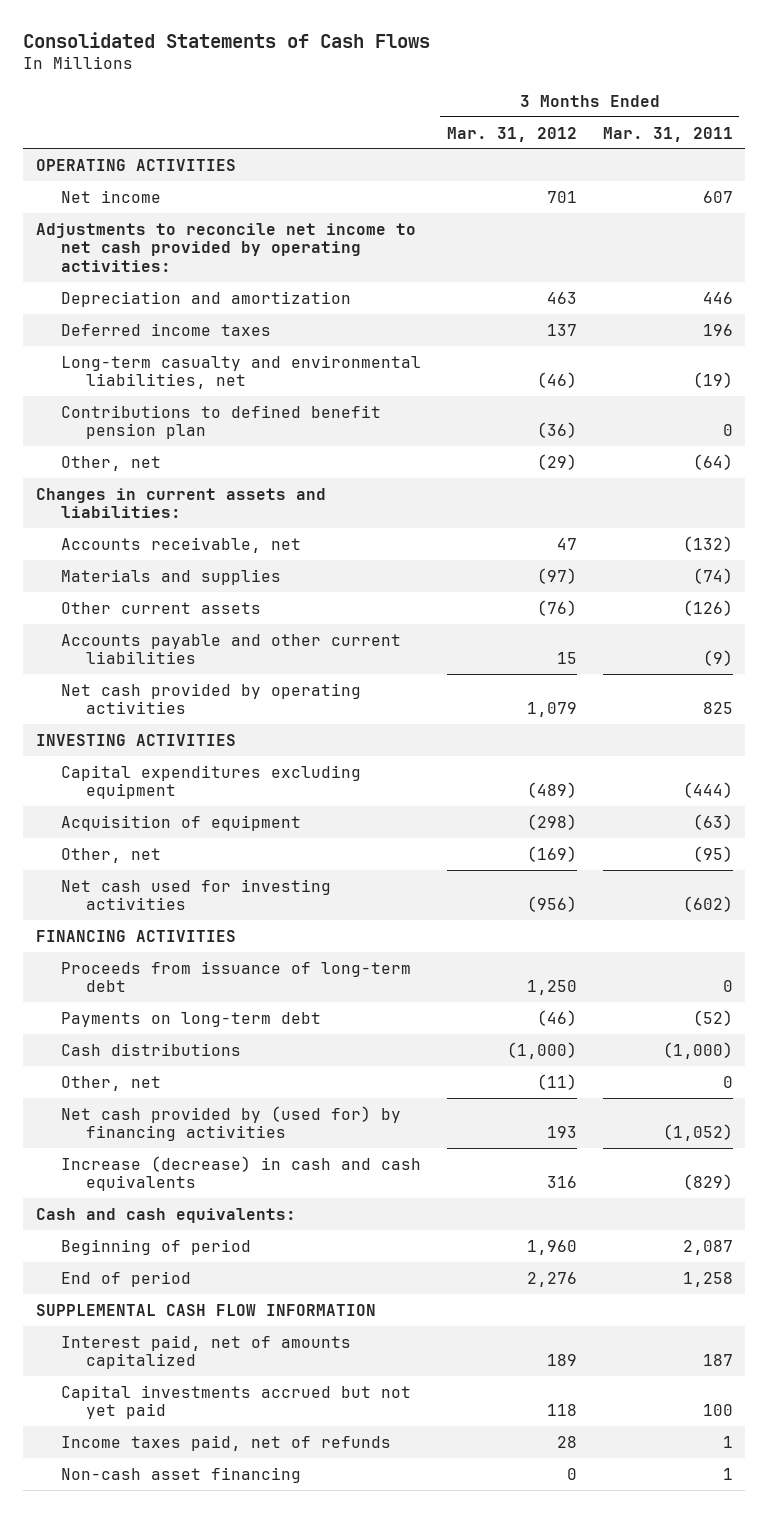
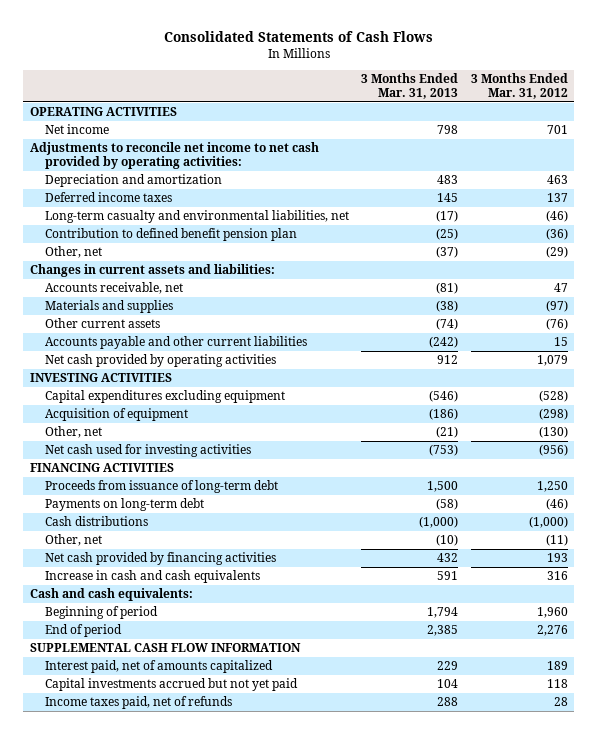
- | 3 Months Ended Mar. 31, 2012 | 3 Months Ended Mar. 31, 2011
+ | 3 Months Ended Mar. 31, 2013 | 3 Months Ended Mar. 31, 2012
- Contributions to defined benefit pension plan | (36) | 0
+ Contribution to defined benefit pension plan | (25) | (36)
- Capital expenditures excluding equipment | (489) | (444)
+ Capital expenditures excluding equipment | (546) | (528)
- Other, net | (169) | (95)
+ Other, net | (21) | (130)
- Net cash provided by (used for) by financing activities | 193 | (1,052)
- Increase (decrease) in cash and cash equivalents | 316 | (829)
+ Net cash provided by financing activities | 432 | 193
+ Increase in cash and cash equivalents | 591 | 316
- Non-cash asset financing | 0 | 1

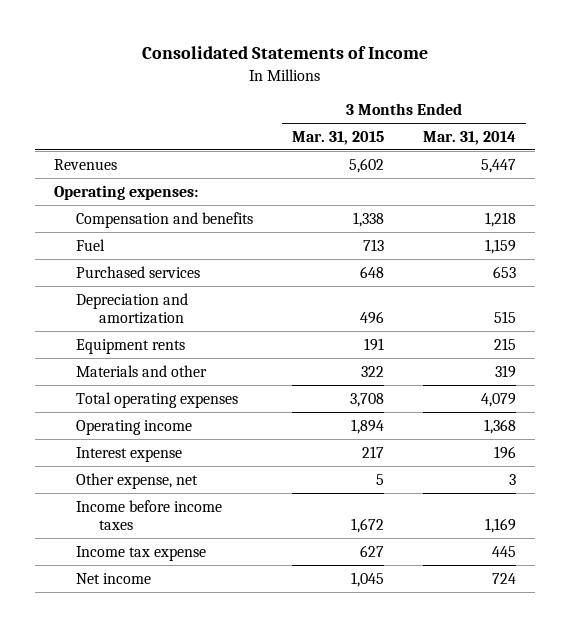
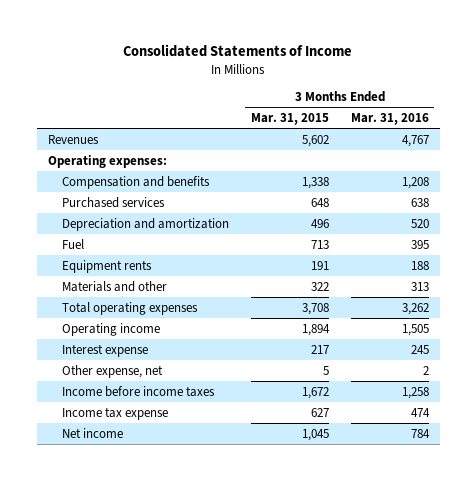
- | 3 Months Ended Mar. 31, 2015 | 3 Months Ended Mar. 31, 2014
+ | 3 Months Ended Mar. 31, 2015 | 3 Months Ended Mar. 31, 2016
moved down: Fuel | 713 | 395

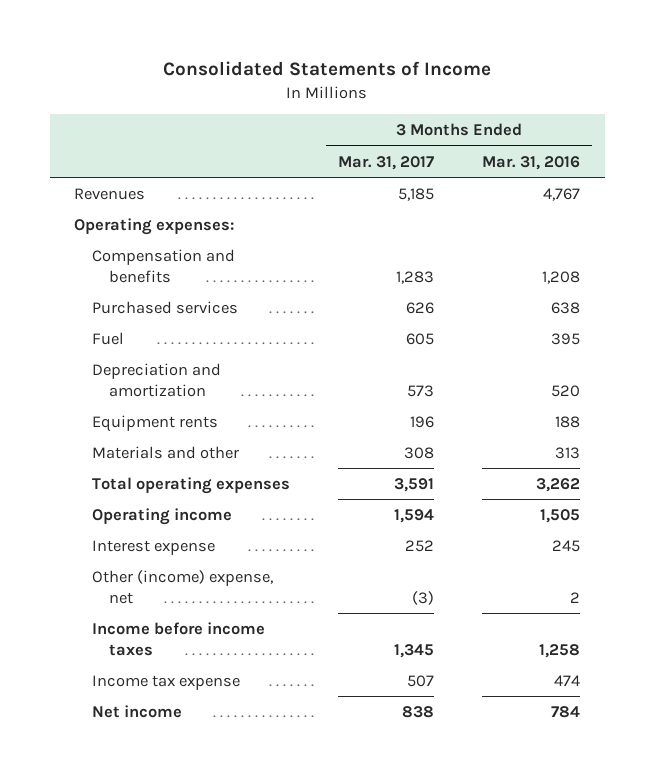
- | 3 Months Ended Mar. 31, 2015 | 3 Months Ended Mar. 31, 2016
+ | 3 Months Ended Mar. 31, 2017 | 3 Months Ended Mar. 31, 2016
moved down: Depreciation and amortization | 573 | 520
- Other expense, net | 5 | 2
+ Other (income) expense, net | (3) | 2

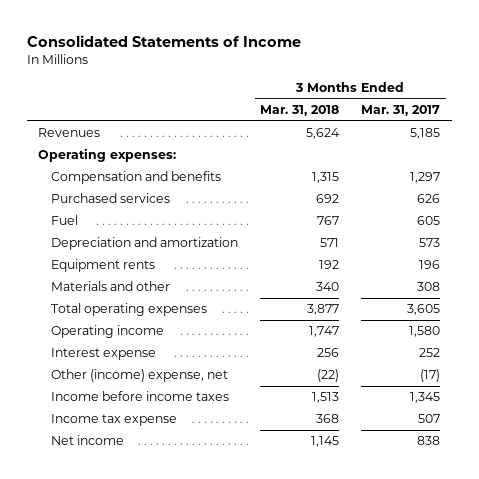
- | 3 Months Ended Mar. 31, 2017 | 3 Months Ended Mar. 31, 2016
+ | 3 Months Ended Mar. 31, 2018 | 3 Months Ended Mar. 31, 2017
- Compensation and benefits | 1,283 | 1,208
+ Compensation and benefits | 1,315 | 1,297
- Total operating expenses | 3,591 | 3,262
- Operating income | 1,594 | 1,505
+ Total operating expenses | 3,877 | 3,605
+ Operating income | 1,747 | 1,580
- Other (income) expense, net | (3) | 2
+ Other (income) expense, net | (22) | (17)

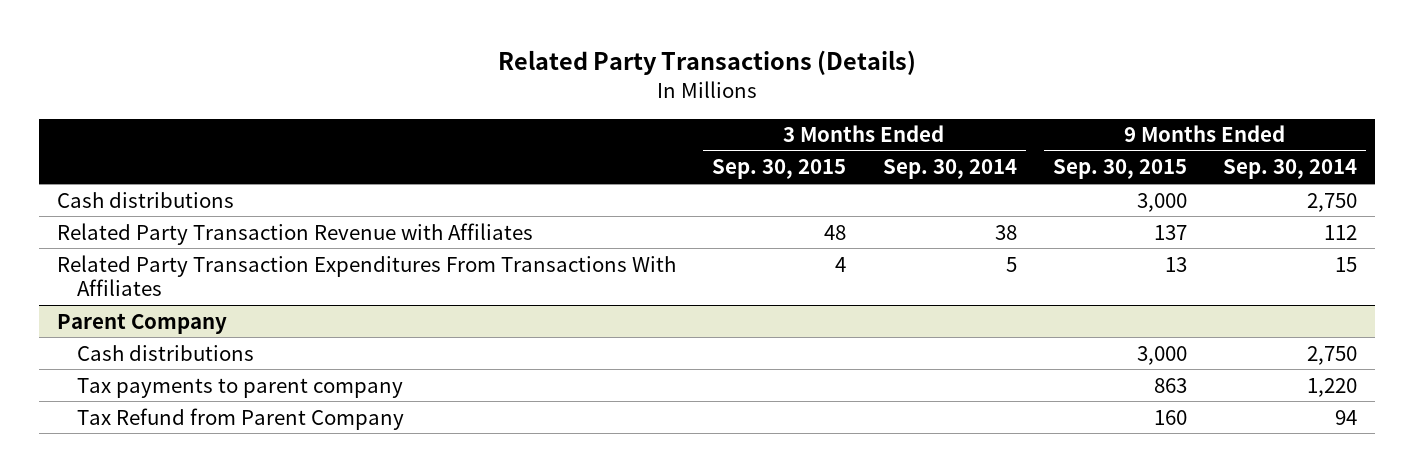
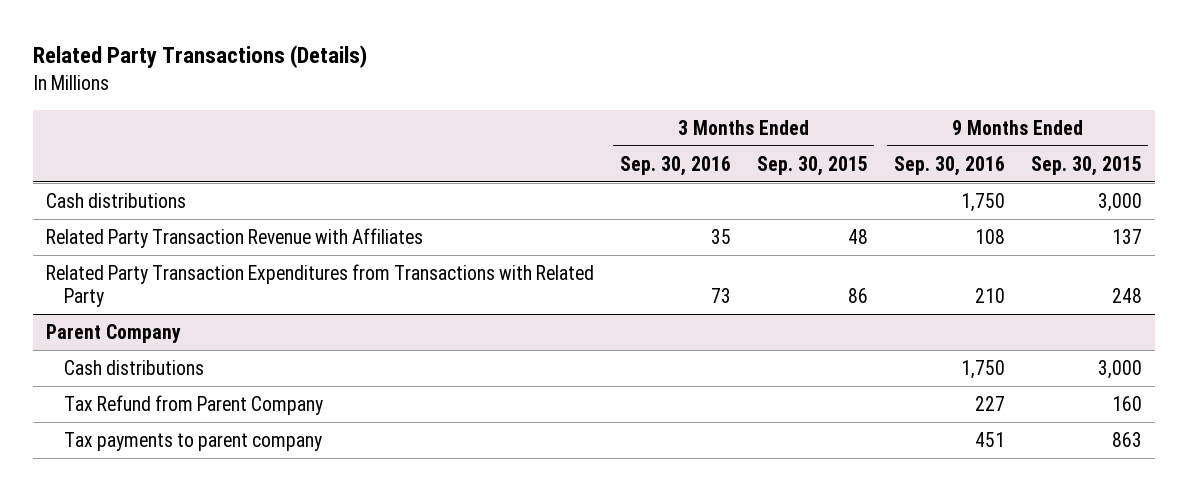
- | 3 Months Ended Sep. 30, 2015 | 3 Months Ended Sep. 30, 2014 | 9 Months Ended Sep. 30, 2015 | 9 Months Ended Sep. 30, 2014
+ | 3 Months Ended Sep. 30, 2016 | 3 Months Ended Sep. 30, 2015 | 9 Months Ended Sep. 30, 2016 | 9 Months Ended Sep. 30, 2015
- Related Party Transaction Expenditures From Transactions With Affiliates | 4 | 5 | 13 | 15
+ Related Party Transaction Expenditures from Transactions with Related Party | 73 | 86 | 210 | 248
@ Parent Company
moved down: Tax payments to parent company | | | 451 | 863

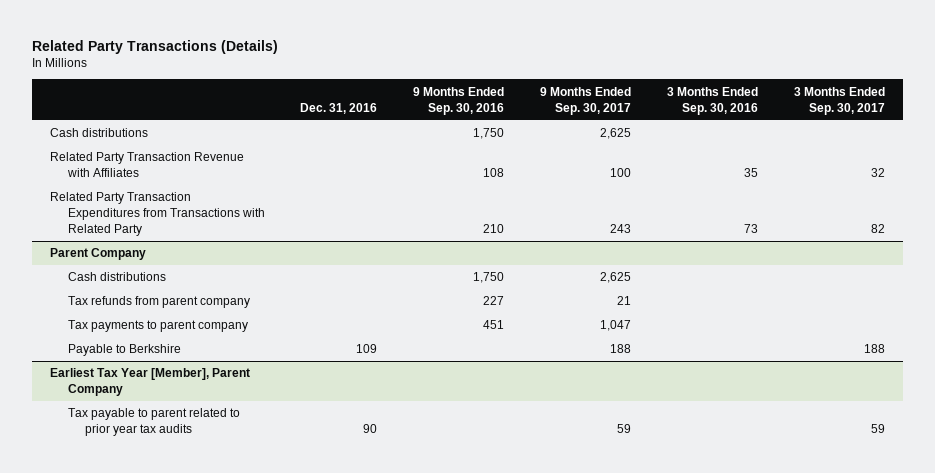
- | 3 Months Ended Sep. 30, 2016 | 3 Months Ended Sep. 30, 2015 | 9 Months Ended Sep. 30, 2016 | 9 Months Ended Sep. 30, 2015
+ | Dec. 31, 2016 | 9 Months Ended Sep. 30, 2016 | 9 Months Ended Sep. 30, 2017 | 3 Months Ended Sep. 30, 2016 | 3 Months Ended Sep. 30, 2017
@ Parent Company
- Tax Refund from Parent Company | | | 227 | 160
+ Tax refunds from parent company | | 227 | 21 | |
+ Payable to Berkshire | 109 | | 188 | | 188
+ Earliest Tax Year [Member], Parent Company
+ Tax payable to parent related to prior year tax audits | 90 | | 59 | | 59

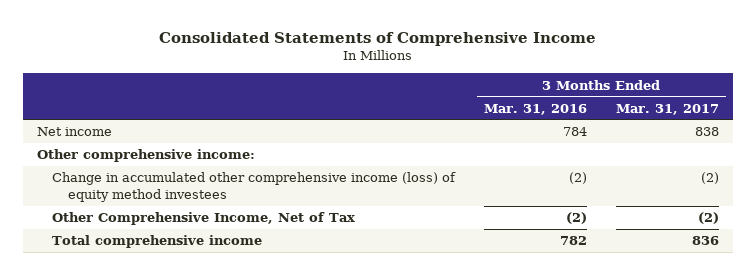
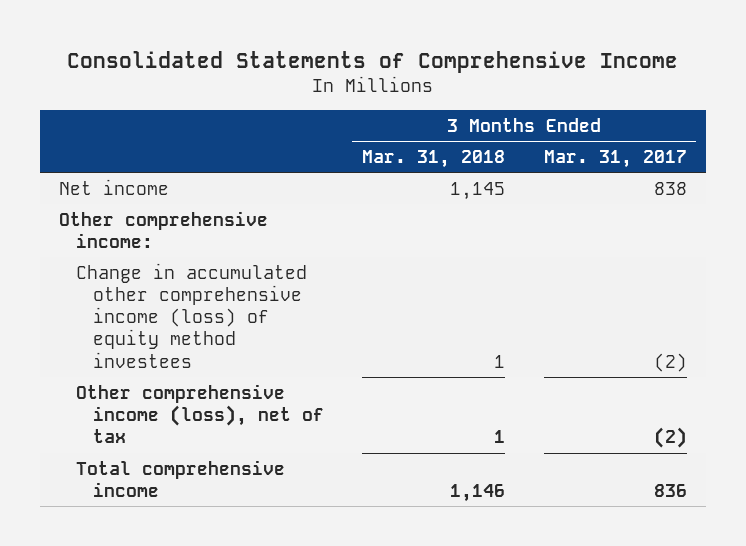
- | 3 Months Ended Mar. 31, 2016 | 3 Months Ended Mar. 31, 2017
+ | 3 Months Ended Mar. 31, 2018 | 3 Months Ended Mar. 31, 2017
- Other Comprehensive Income, Net of Tax | (2) | (2)
+ Other comprehensive income (loss), net of tax | 1 | (2)

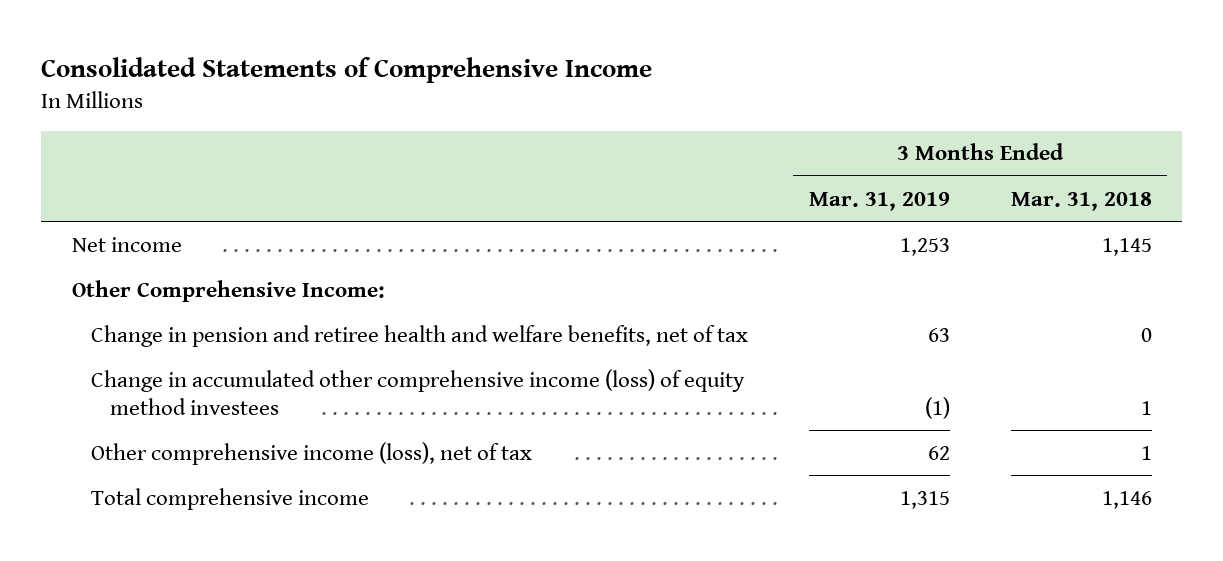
- | 3 Months Ended Mar. 31, 2018 | 3 Months Ended Mar. 31, 2017
+ | 3 Months Ended Mar. 31, 2019 | 3 Months Ended Mar. 31, 2018
- Other comprehensive income:
+ Other Comprehensive Income:
+ Change in pension and retiree health and welfare benefits, net of tax | 63 | 0

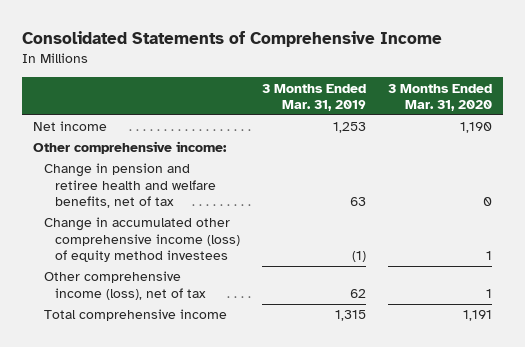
- | 3 Months Ended Mar. 31, 2019 | 3 Months Ended Mar. 31, 2018
+ | 3 Months Ended Mar. 31, 2019 | 3 Months Ended Mar. 31, 2020
- Other Comprehensive Income:
+ Other comprehensive income:

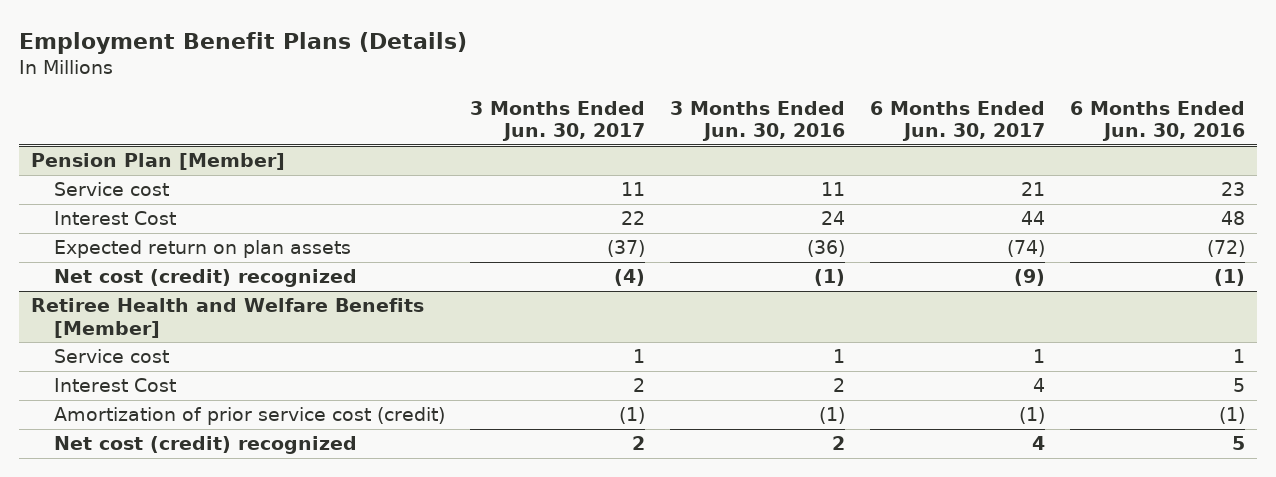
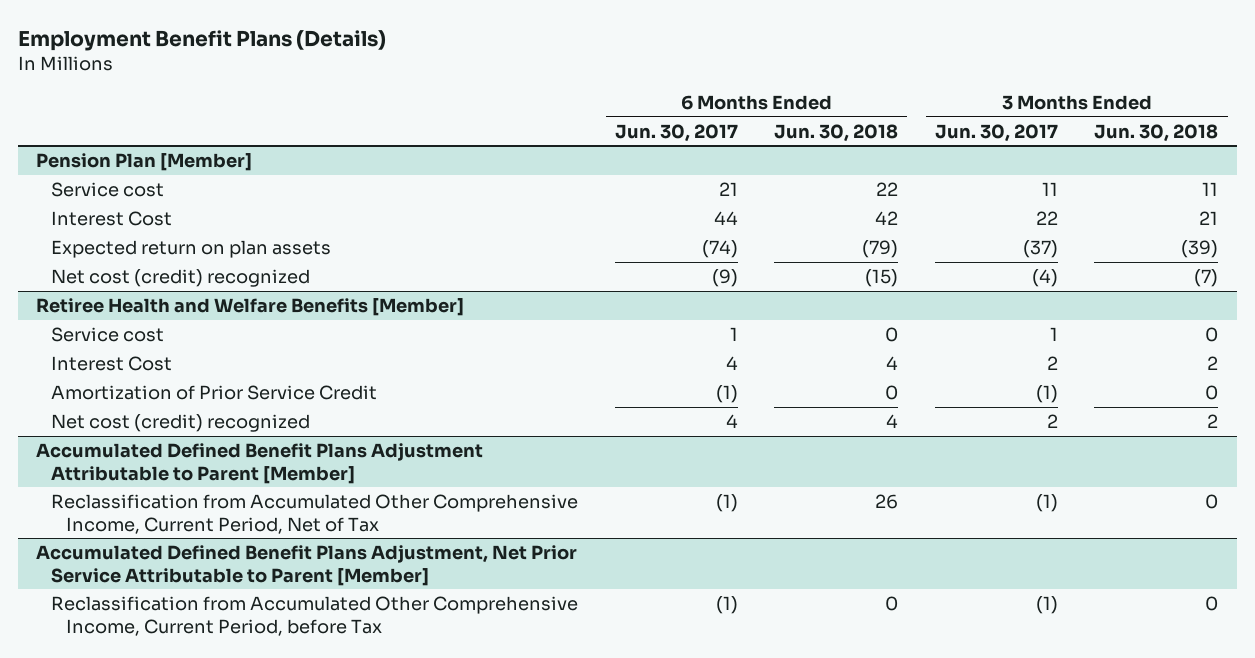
- | 3 Months Ended Jun. 30, 2017 | 3 Months Ended Jun. 30, 2016 | 6 Months Ended Jun. 30, 2017 | 6 Months Ended Jun. 30, 2016
+ | 6 Months Ended Jun. 30, 2017 | 6 Months Ended Jun. 30, 2018 | 3 Months Ended Jun. 30, 2017 | 3 Months Ended Jun. 30, 2018
@ Retiree Health and Welfare Benefits [Member]
- Amortization of prior service cost (credit) | (1) | (1) | (1) | (1)
+ Amortization of Prior Service Credit | (1) | 0 | (1) | 0
+ Accumulated Defined Benefit Plans Adjustment Attributable to Parent [Member]
+ Reclassification from Accumulated Other Comprehensive Income, Current Period, Net of Tax | (1) | 26 | (1) | 0
+ Accumulated Defined Benefit Plans Adjustment, Net Prior Service Attributable to Parent [Member]
+ Reclassification from Accumulated Other Comprehensive Income, Current Period, before Tax | (1) | 0 | (1) | 0

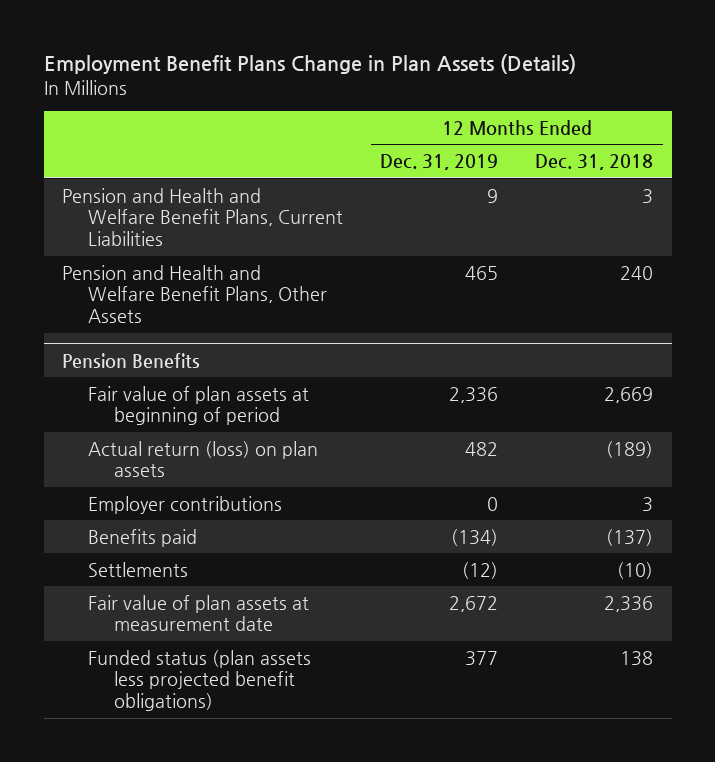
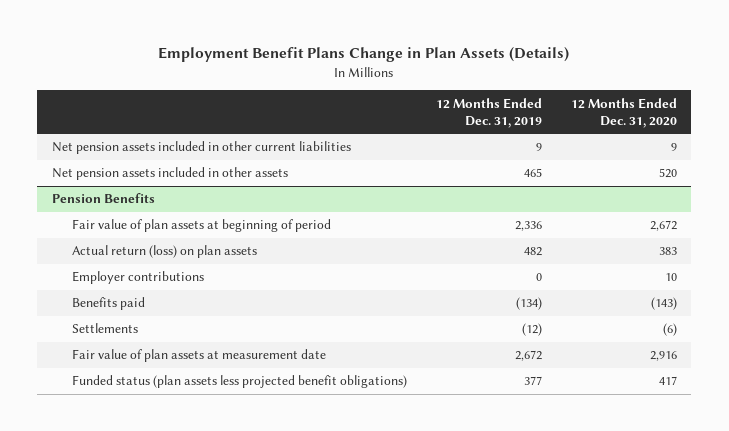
- | 12 Months Ended Dec. 31, 2019 | 12 Months Ended Dec. 31, 2018
+ | 12 Months Ended Dec. 31, 2019 | 12 Months Ended Dec. 31, 2020
- Pension and Health and Welfare Benefit Plans, Current Liabilities | 9 | 3
- Pension and Health and Welfare Benefit Plans, Other Assets | 465 | 240
+ Net pension assets included in other current liabilities | 9 | 9
+ Net pension assets included in other assets | 465 | 520

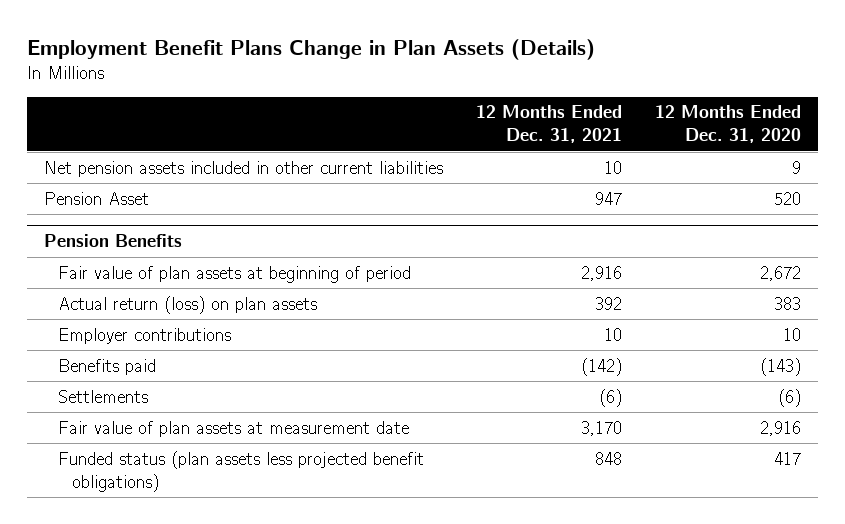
- | 12 Months Ended Dec. 31, 2019 | 12 Months Ended Dec. 31, 2020
+ | 12 Months Ended Dec. 31, 2021 | 12 Months Ended Dec. 31, 2020
- Net pension assets included in other assets | 465 | 520
+ Pension Asset | 947 | 520

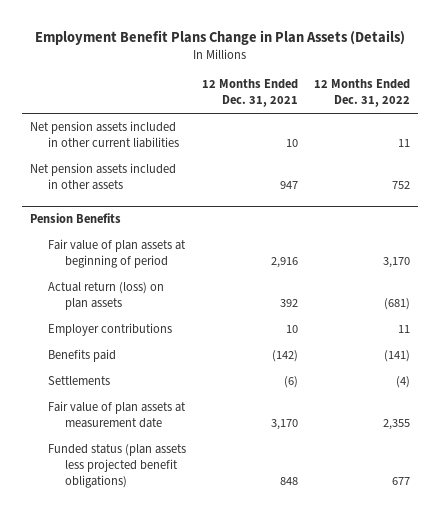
- | 12 Months Ended Dec. 31, 2021 | 12 Months Ended Dec. 31, 2020
+ | 12 Months Ended Dec. 31, 2021 | 12 Months Ended Dec. 31, 2022
- Pension Asset | 947 | 520
+ Net pension assets included in other assets | 947 | 752

